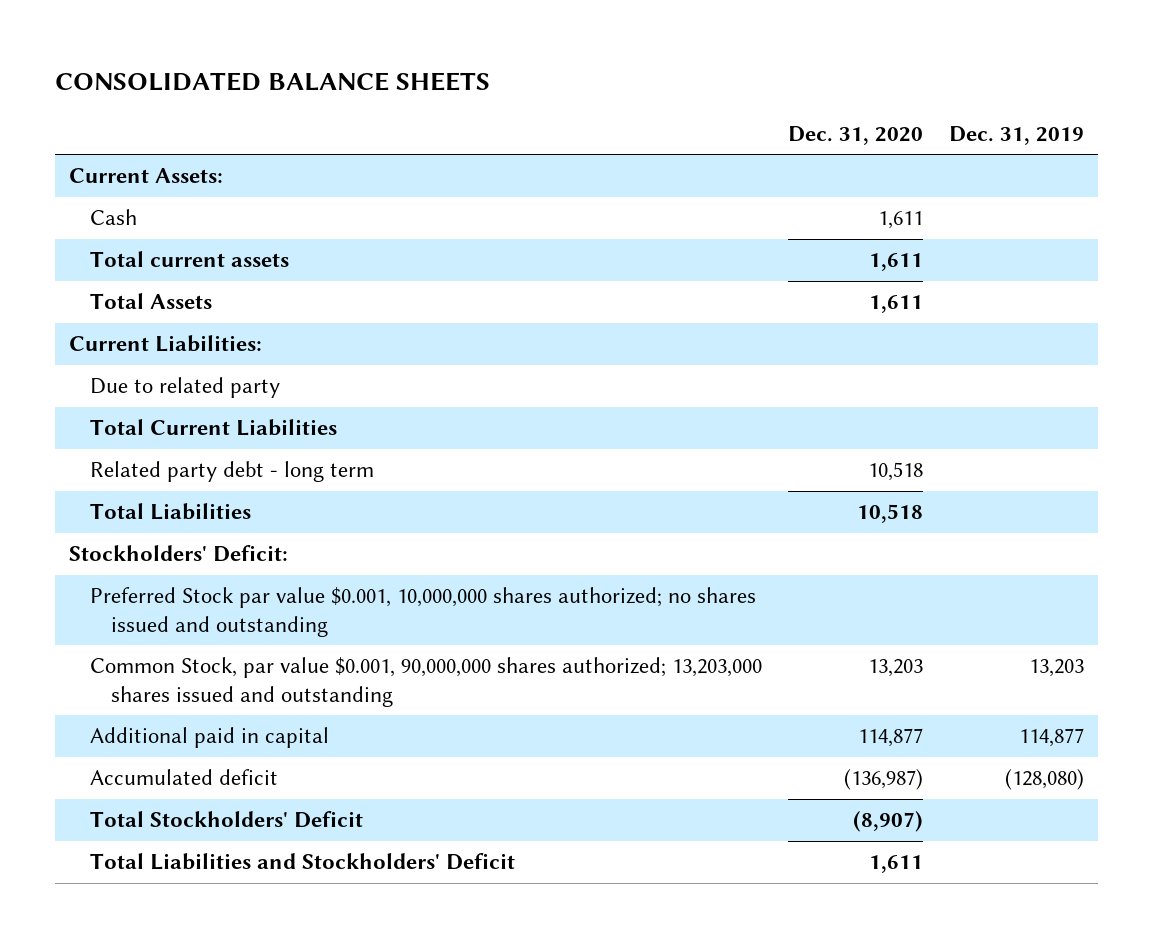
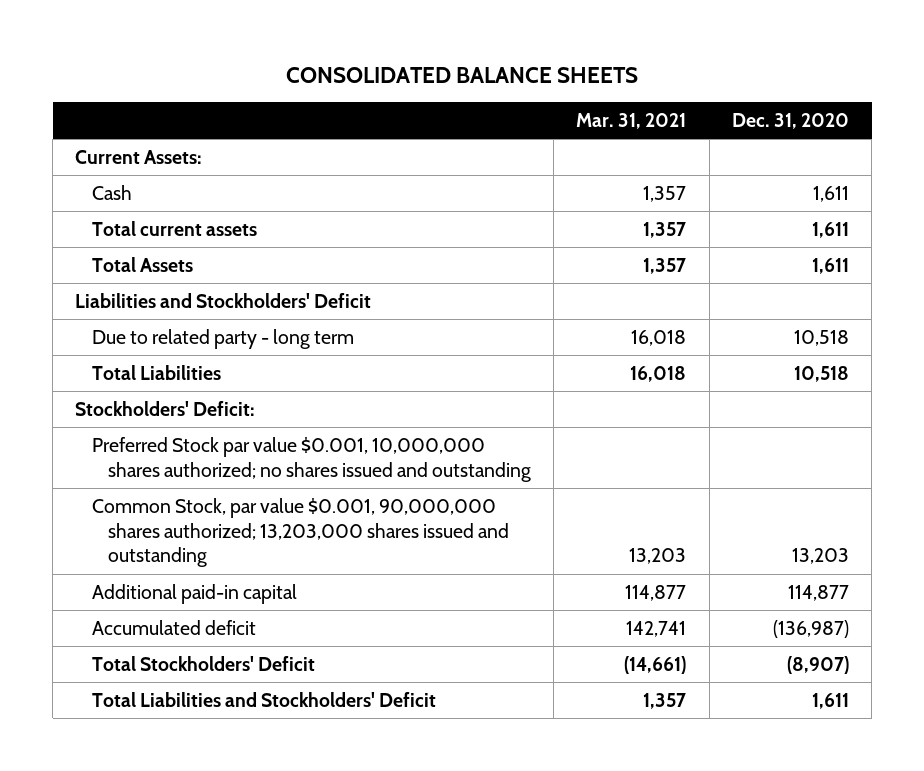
- | Dec. 31, 2020 | Dec. 31, 2019
+ | Mar. 31, 2021 | Dec. 31, 2020
- Current Liabilities:
- Due to related party
- Total Current Liabilities
- Related party debt - long term | 10,518 |
+ Liabilities and Stockholders' Deficit
+ Due to related party - long term | 16,018 | 10,518
- Additional paid in capital | 114,877 | 114,877
+ Additional paid-in capital | 114,877 | 114,877

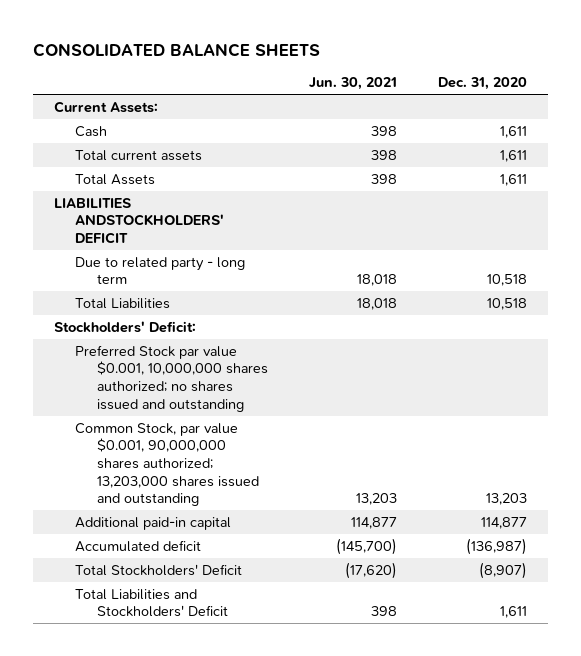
- | Mar. 31, 2021 | Dec. 31, 2020
+ | Jun. 30, 2021 | Dec. 31, 2020
- Liabilities and Stockholders' Deficit
+ LIABILITIES ANDSTOCKHOLDERS' DEFICIT

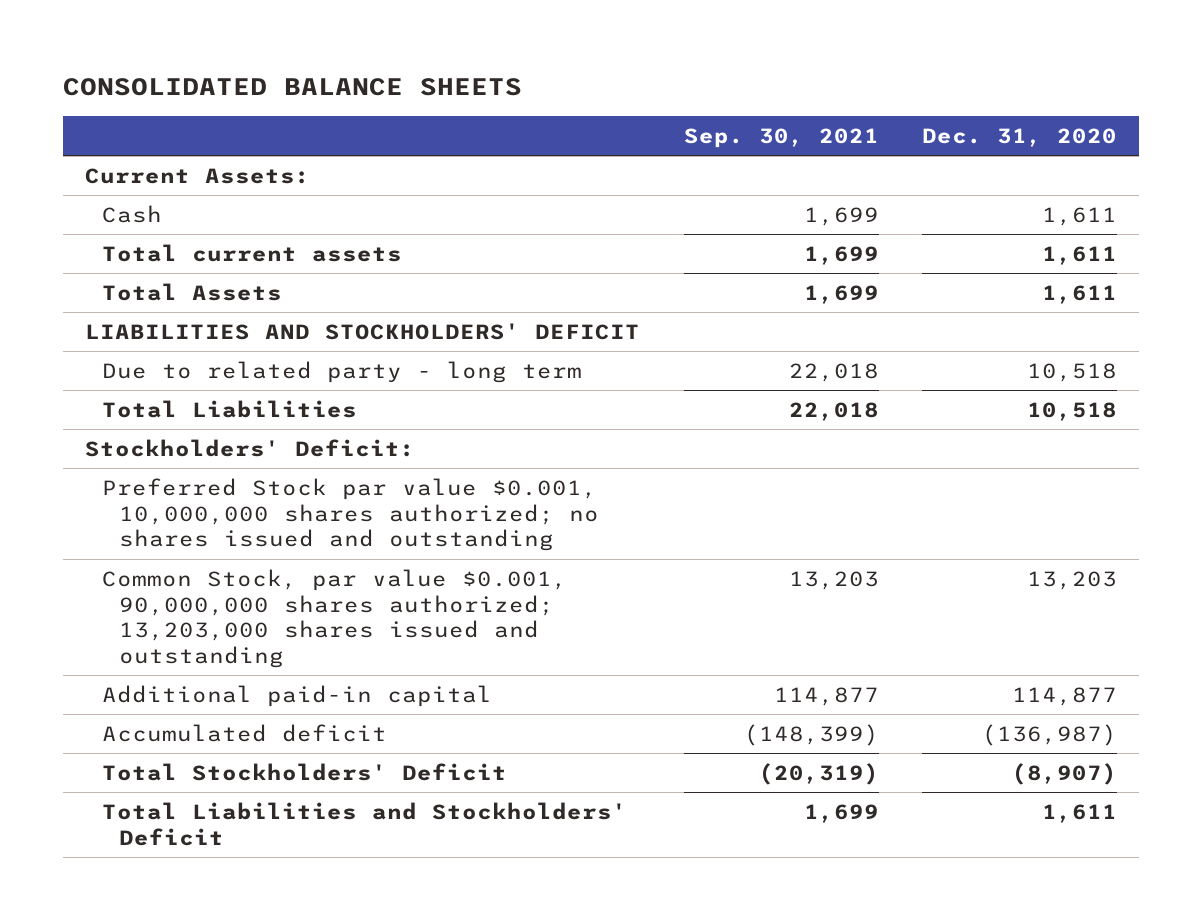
- | Jun. 30, 2021 | Dec. 31, 2020
+ | Sep. 30, 2021 | Dec. 31, 2020
- LIABILITIES ANDSTOCKHOLDERS' DEFICIT
+ LIABILITIES AND STOCKHOLDERS' DEFICIT

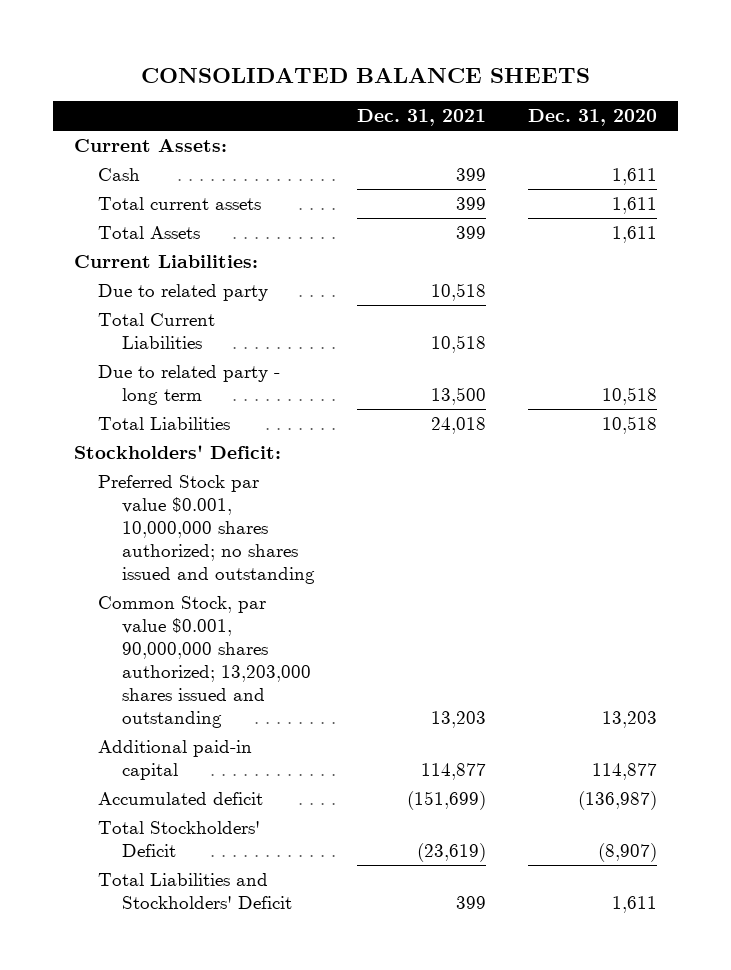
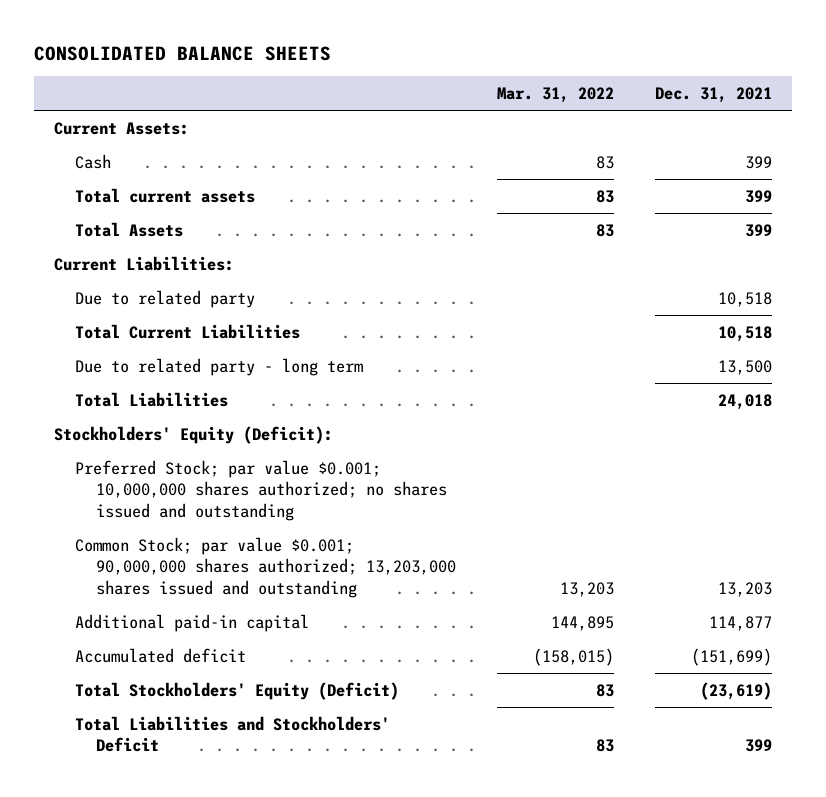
- | Dec. 31, 2021 | Dec. 31, 2020
+ | Mar. 31, 2022 | Dec. 31, 2021
- Stockholders' Deficit:
- Preferred Stock par value $0.001, 10,000,000 shares authorized; no shares issued and outstanding
- Common Stock, par value $0.001, 90,000,000 shares authorized; 13,203,000 shares issued and outstanding | 13,203 | 13,203
+ Stockholders' Equity (Deficit):
+ Preferred Stock; par value $0.001; 10,000,000 shares authorized; no shares issued and outstanding
+ Common Stock; par value $0.001; 90,000,000 shares authorized; 13,203,000 shares issued and outstanding | 13,203 | 13,203
- Total Stockholders' Deficit | (23,619) | (8,907)
+ Total Stockholders' Equity (Deficit) | 83 | (23,619)

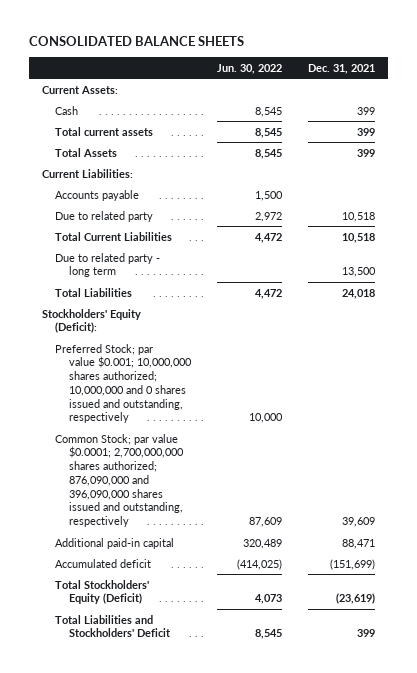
- | Mar. 31, 2022 | Dec. 31, 2021
+ | Jun. 30, 2022 | Dec. 31, 2021
+ Accounts payable | 1,500 |
- Preferred Stock; par value $0.001; 10,000,000 shares authorized; no shares issued and outstanding
- Common Stock; par value $0.001; 90,000,000 shares authorized; 13,203,000 shares issued and outstanding | 13,203 | 13,203
- Additional paid-in capital | 144,895 | 114,877
+ Preferred Stock; par value $0.001; 10,000,000 shares authorized; 10,000,000 and 0 shares issued and outstanding, respectively | 10,000 |
+ Common Stock; par value $0.0001; 2,700,000,000 shares authorized; 876,090,000 and 396,090,000 shares issued and outstanding, respectively | 87,609 | 39,609
+ Additional paid-in capital | 320,489 | 88,471

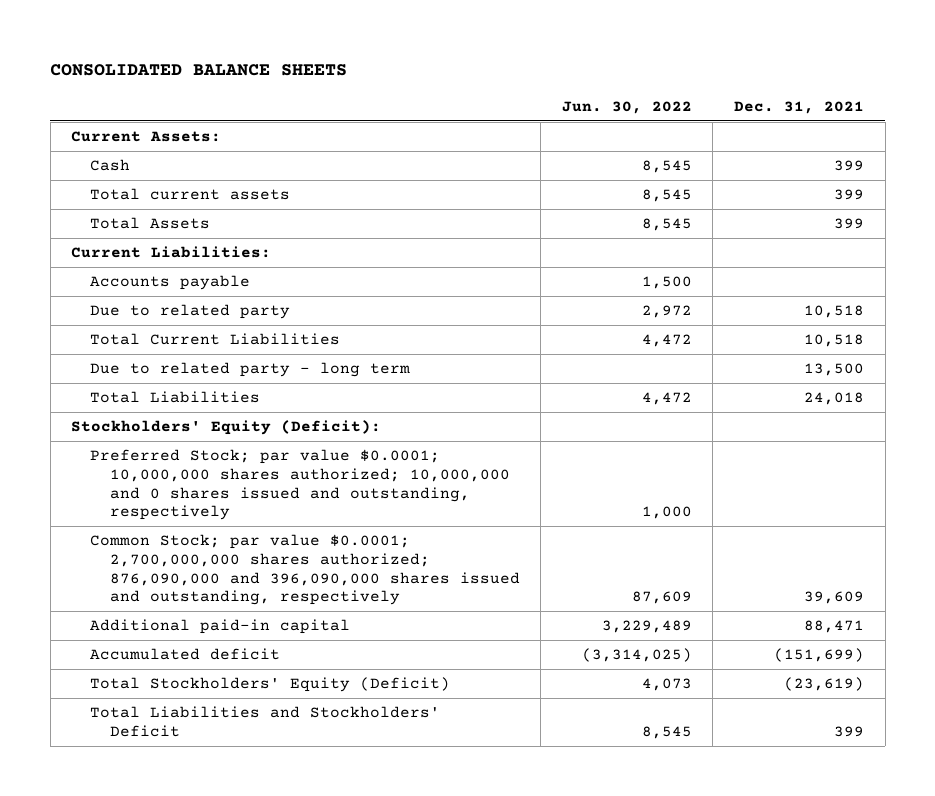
- Preferred Stock; par value $0.001; 10,000,000 shares authorized; 10,000,000 and 0 shares issued and outstanding, respectively | 10,000 |
+ Preferred Stock; par value $0.0001; 10,000,000 shares authorized; 10,000,000 and 0 shares issued and outstanding, respectively | 1,000 |
- Additional paid-in capital | 320,489 | 88,471
- Accumulated deficit | (414,025) | (151,699)
+ Additional paid-in capital | 3,229,489 | 88,471
+ Accumulated deficit | (3,314,025) | (151,699)

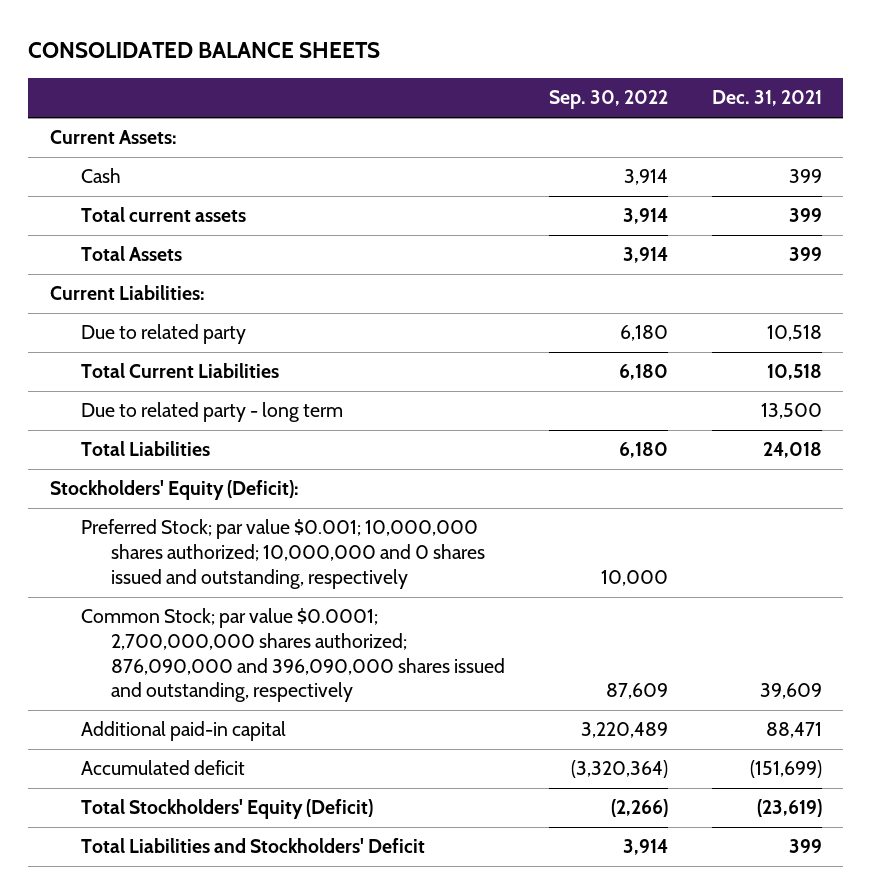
- | Jun. 30, 2022 | Dec. 31, 2021
+ | Sep. 30, 2022 | Dec. 31, 2021
- Accounts payable | 1,500 |
- Preferred Stock; par value $0.0001; 10,000,000 shares authorized; 10,000,000 and 0 shares issued and outstanding, respectively | 1,000 |
+ Preferred Stock; par value $0.001; 10,000,000 shares authorized; 10,000,000 and 0 shares issued and outstanding, respectively | 10,000 |

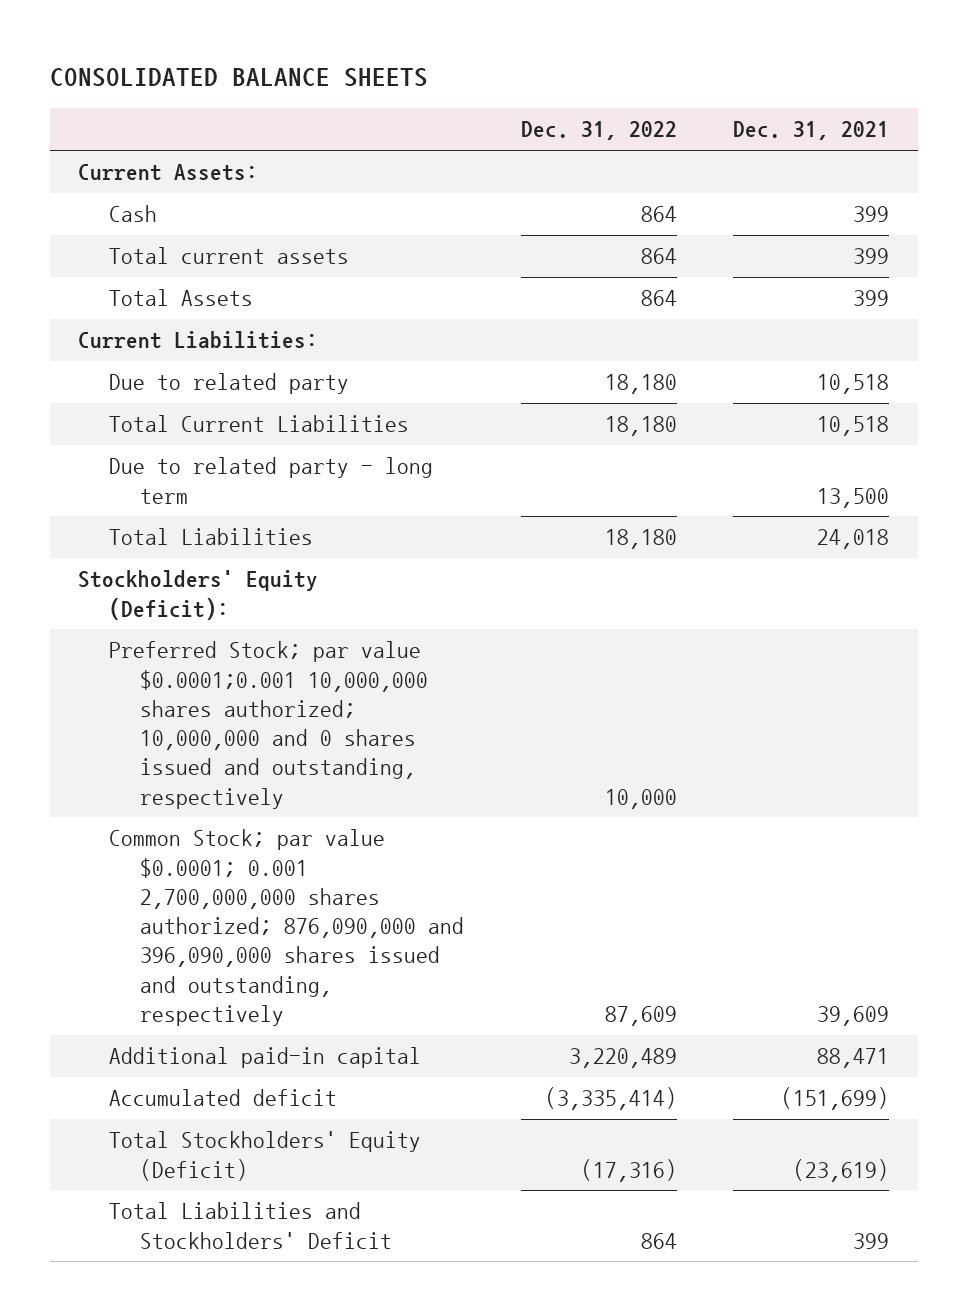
- | Sep. 30, 2022 | Dec. 31, 2021
+ | Dec. 31, 2022 | Dec. 31, 2021
- Preferred Stock; par value $0.001; 10,000,000 shares authorized; 10,000,000 and 0 shares issued and outstanding, respectively | 10,000 |
- Common Stock; par value $0.0001; 2,700,000,000 shares authorized; 876,090,000 and 396,090,000 shares issued and outstanding, respectively | 87,609 | 39,609
+ Preferred Stock; par value $0.0001;0.001 10,000,000 shares authorized; 10,000,000 and 0 shares issued and outstanding, respectively | 10,000 |
+ Common Stock; par value $0.0001; 0.001 2,700,000,000 shares authorized; 876,090,000 and 396,090,000 shares issued and outstanding, respectively | 87,609 | 39,609

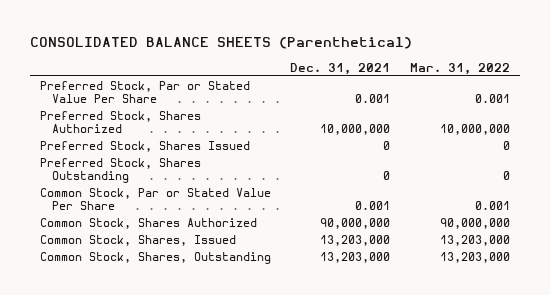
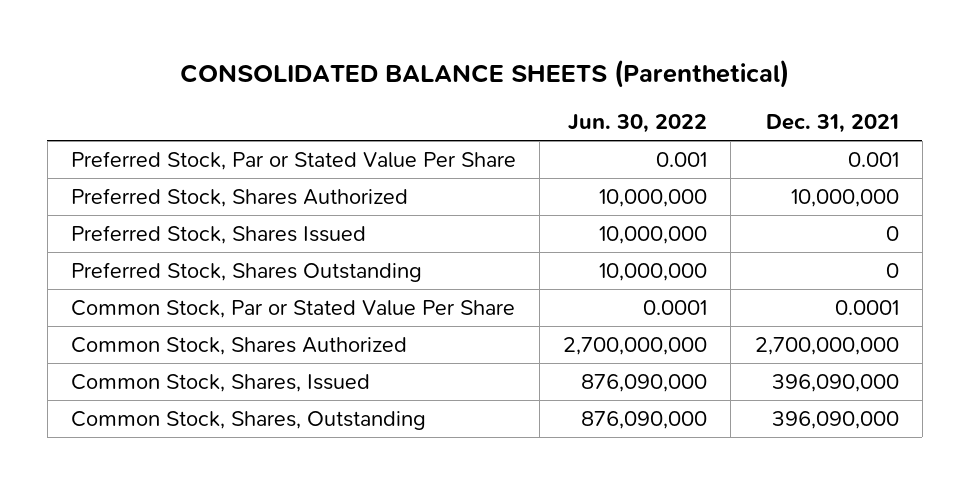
- | Dec. 31, 2021 | Mar. 31, 2022
+ | Jun. 30, 2022 | Dec. 31, 2021
- Common Stock, Par or Stated Value Per Share | 0.001 | 0.001
- Common Stock, Shares Authorized | 90,000,000 | 90,000,000
- Common Stock, Shares, Issued | 13,203,000 | 13,203,000
- Common Stock, Shares, Outstanding | 13,203,000 | 13,203,000
+ Common Stock, Par or Stated Value Per Share | 0.0001 | 0.0001
+ Common Stock, Shares Authorized | 2,700,000,000 | 2,700,000,000
+ Common Stock, Shares, Issued | 876,090,000 | 396,090,000
+ Common Stock, Shares, Outstanding | 876,090,000 | 396,090,000

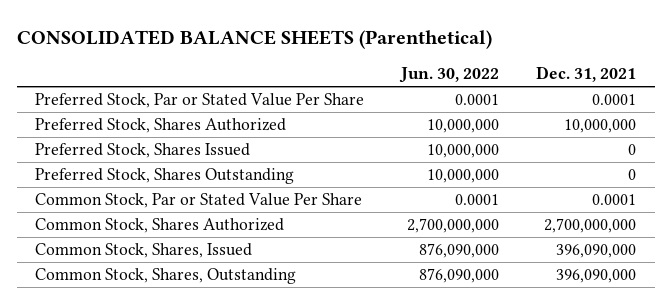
- Preferred Stock, Par or Stated Value Per Share | 0.001 | 0.001
+ Preferred Stock, Par or Stated Value Per Share | 0.0001 | 0.0001

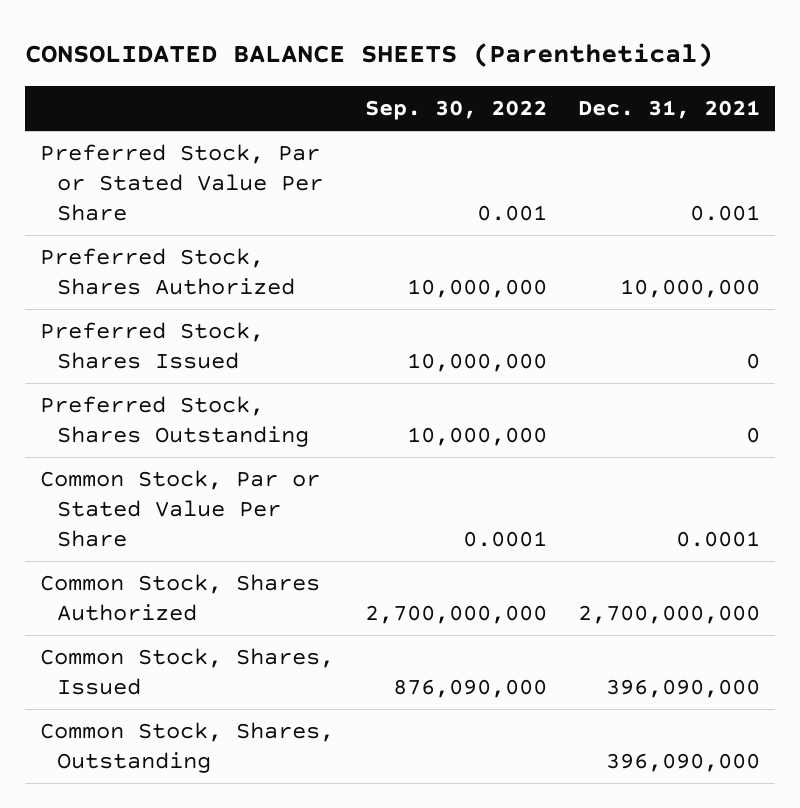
- | Jun. 30, 2022 | Dec. 31, 2021
+ | Sep. 30, 2022 | Dec. 31, 2021
- Preferred Stock, Par or Stated Value Per Share | 0.0001 | 0.0001
+ Preferred Stock, Par or Stated Value Per Share | 0.001 | 0.001

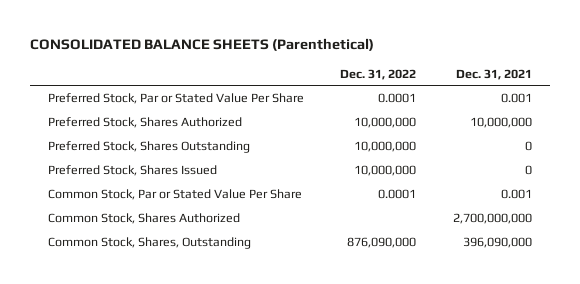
- | Sep. 30, 2022 | Dec. 31, 2021
+ | Dec. 31, 2022 | Dec. 31, 2021
- Common Stock, Par or Stated Value Per Share | 0.0001 | 0.0001
moved down: Preferred Stock, Shares Issued | 10,000,000 | 0
+ Common Stock, Par or Stated Value Per Share | 0.0001 | 0.001
- Common Stock, Shares, Issued | 876,090,000 | 396,090,000

